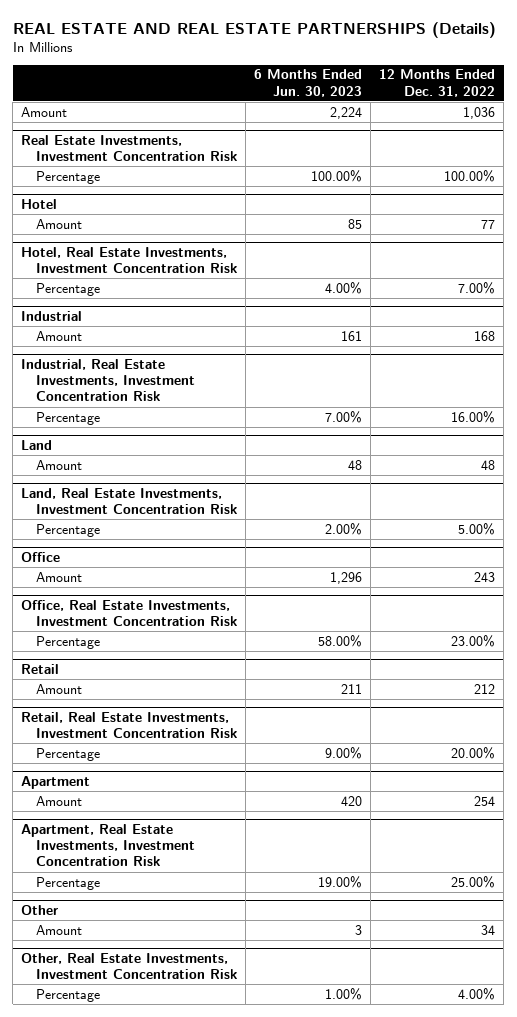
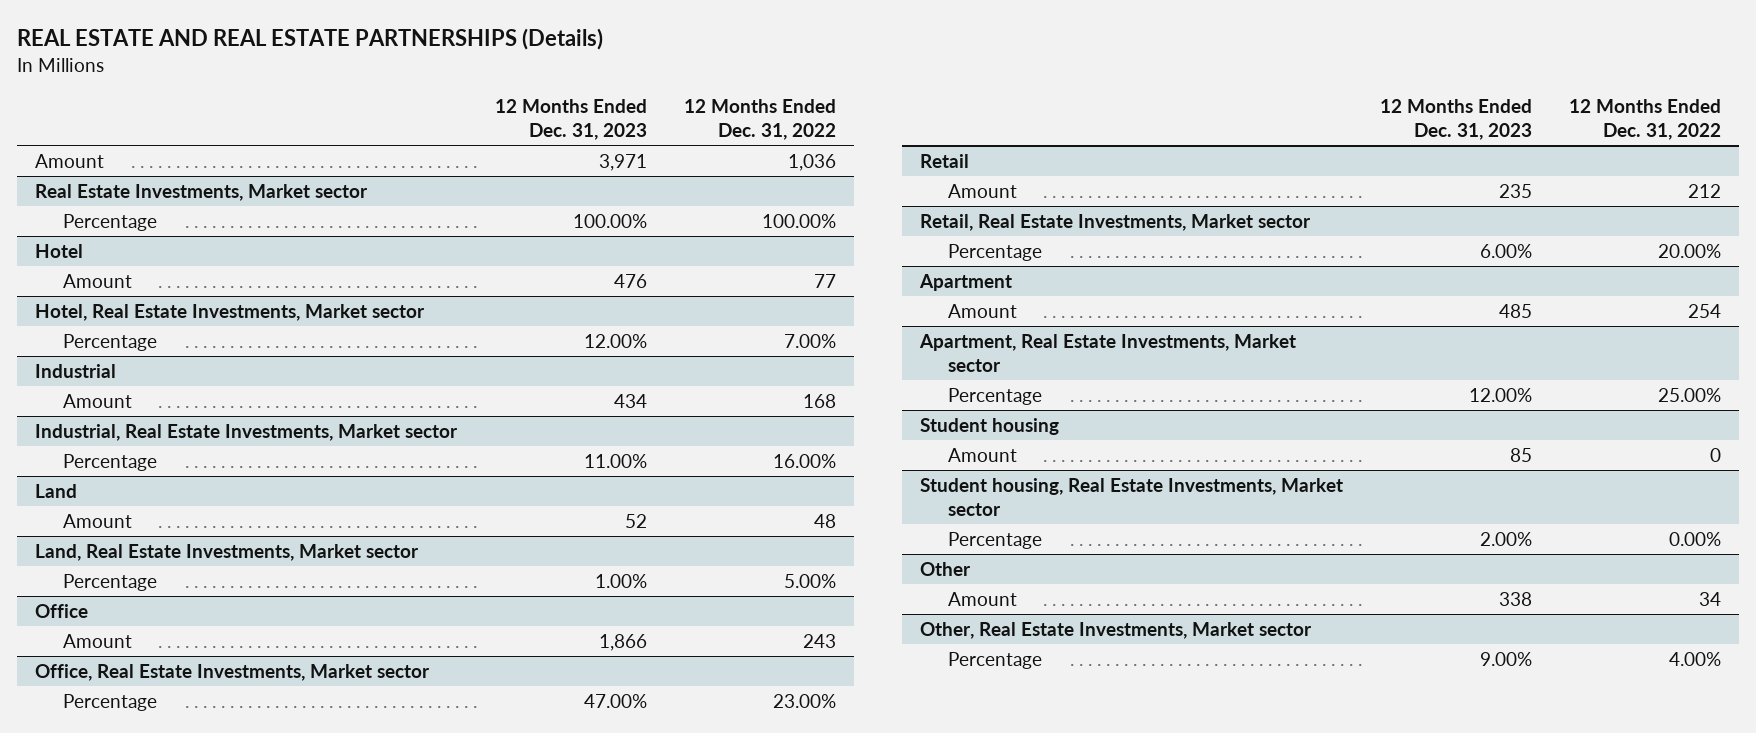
- | 6 Months Ended Jun. 30, 2023 | 12 Months Ended Dec. 31, 2022
+ | 12 Months Ended Dec. 31, 2023 | 12 Months Ended Dec. 31, 2022
- Real Estate Investments, Investment Concentration Risk
+ Real Estate Investments, Market sector
- Hotel, Real Estate Investments, Investment Concentration Risk
+ Hotel, Real Estate Investments, Market sector
- Industrial, Real Estate Investments, Investment Concentration Risk
+ Industrial, Real Estate Investments, Market sector
- Land, Real Estate Investments, Investment Concentration Risk
+ Land, Real Estate Investments, Market sector
- Office, Real Estate Investments, Investment Concentration Risk
+ Office, Real Estate Investments, Market sector
- Retail, Real Estate Investments, Investment Concentration Risk
+ Retail, Real Estate Investments, Market sector
- Apartment, Real Estate Investments, Investment Concentration Risk
+ Apartment, Real Estate Investments, Market sector
+ Student housing
+ Amount | 85 | 0
+ Student housing, Real Estate Investments, Market sector
+ Percentage | 2.00% | 0.00%
- Other, Real Estate Investments, Investment Concentration Risk
+ Other, Real Estate Investments, Market sector

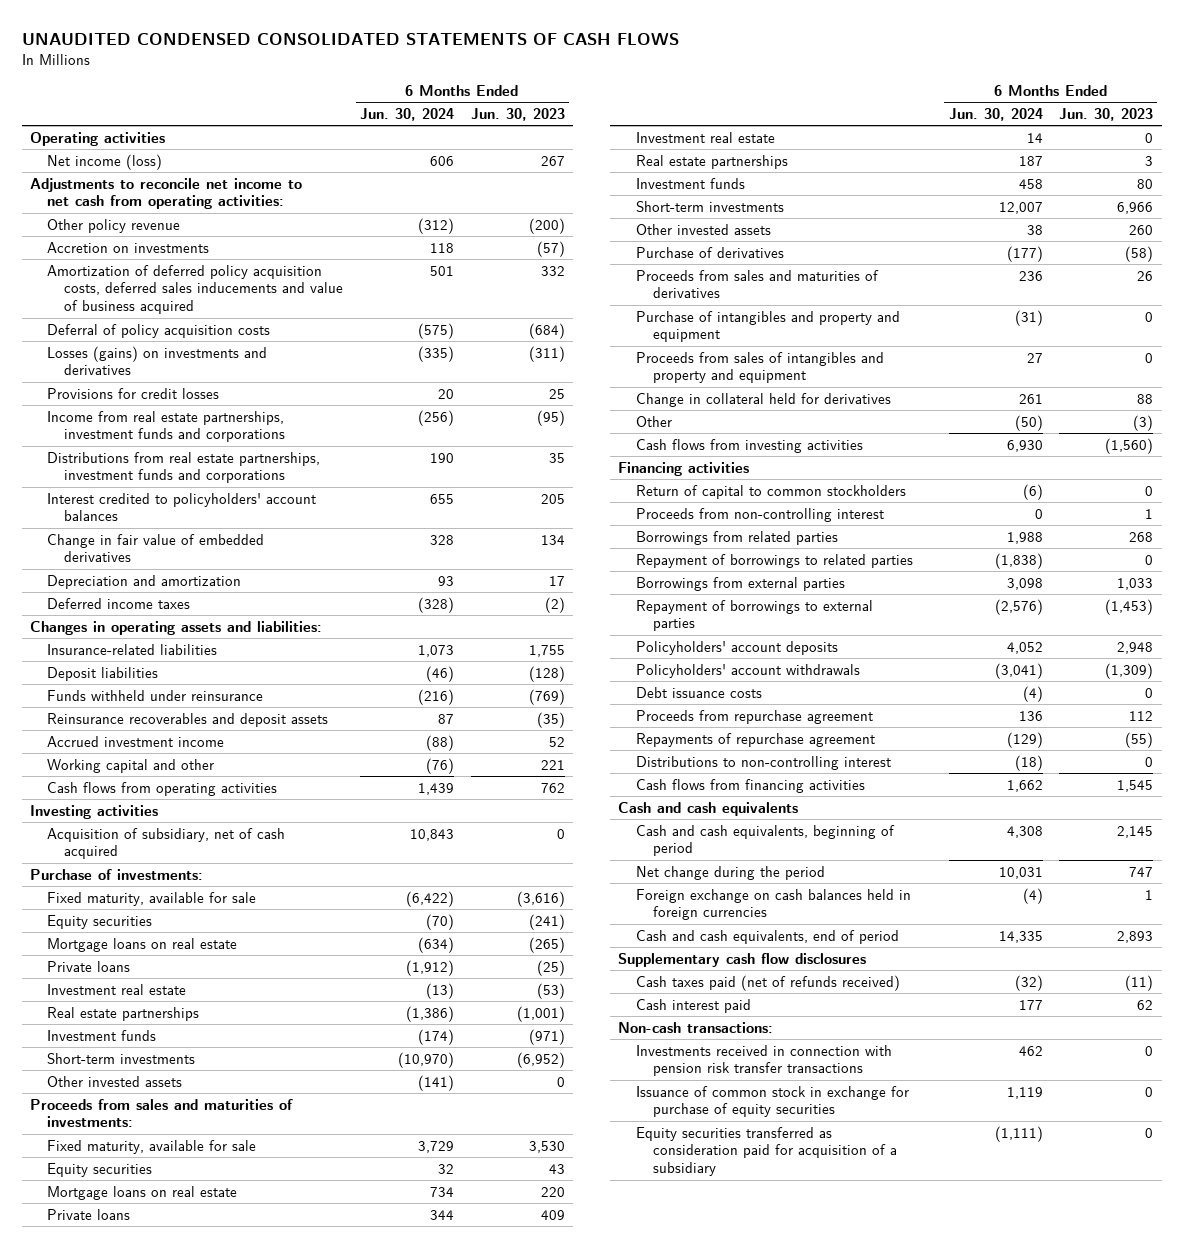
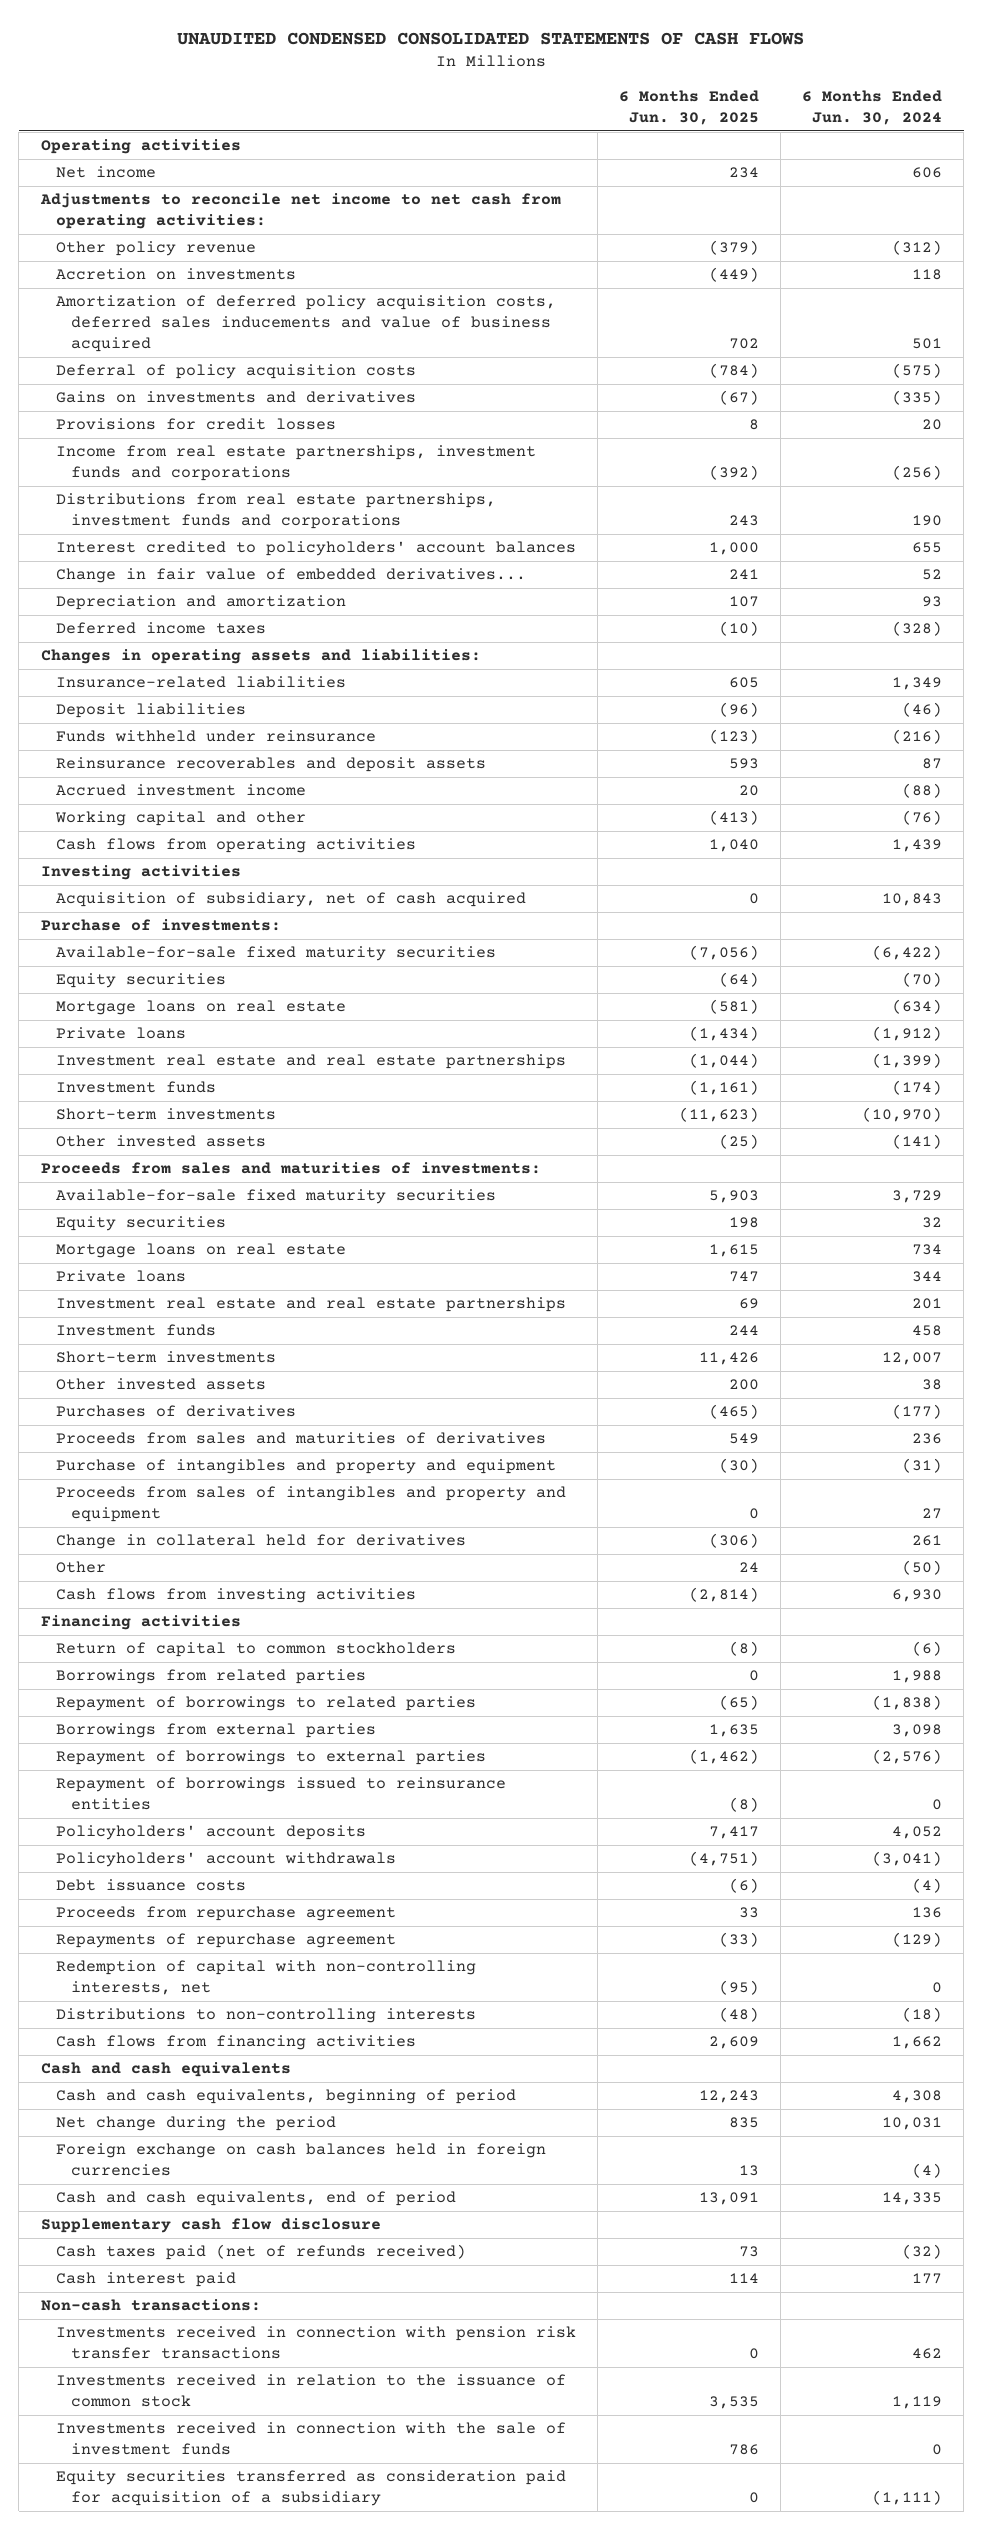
- | 6 Months Ended Jun. 30, 2024 | 6 Months Ended Jun. 30, 2023
+ | 6 Months Ended Jun. 30, 2025 | 6 Months Ended Jun. 30, 2024
- Net income (loss) | 606 | 267
+ Net income | 234 | 606
- Losses (gains) on investments and derivatives | (335) | (311)
+ Gains on investments and derivatives | (67) | (335)
- Change in fair value of embedded derivatives | 328 | 134
+ Change in fair value of embedded derivatives... | 241 | 52
- Insurance-related liabilities | 1,073 | 1,755
+ Insurance-related liabilities | 605 | 1,349
- Fixed maturity, available for sale | (6,422) | (3,616)
+ Available-for-sale fixed maturity securities | (7,056) | (6,422)
- Investment real estate | (13) | (53)
- Real estate partnerships | (1,386) | (1,001)
+ Investment real estate and real estate partnerships | (1,044) | (1,399)
- Fixed maturity, available for sale | 3,729 | 3,530
+ Available-for-sale fixed maturity securities | 5,903 | 3,729
- Investment real estate | 14 | 0
- Real estate partnerships | 187 | 3
+ Investment real estate and real estate partnerships | 69 | 201
- Purchase of derivatives | (177) | (58)
+ Purchases of derivatives | (465) | (177)
- Proceeds from non-controlling interest | 0 | 1
+ Repayment of borrowings issued to reinsurance entities | (8) | 0
- Distributions to non-controlling interest | (18) | 0
+ Redemption of capital with non-controlling interests, net | (95) | 0
+ Distributions to non-controlling interests | (48) | (18)
- Supplementary cash flow disclosures
+ Supplementary cash flow disclosure
- Issuance of common stock in exchange for purchase of equity securities | 1,119 | 0
+ Investments received in relation to the issuance of common stock | 3,535 | 1,119
+ Investments received in connection with the sale of investment funds | 786 | 0

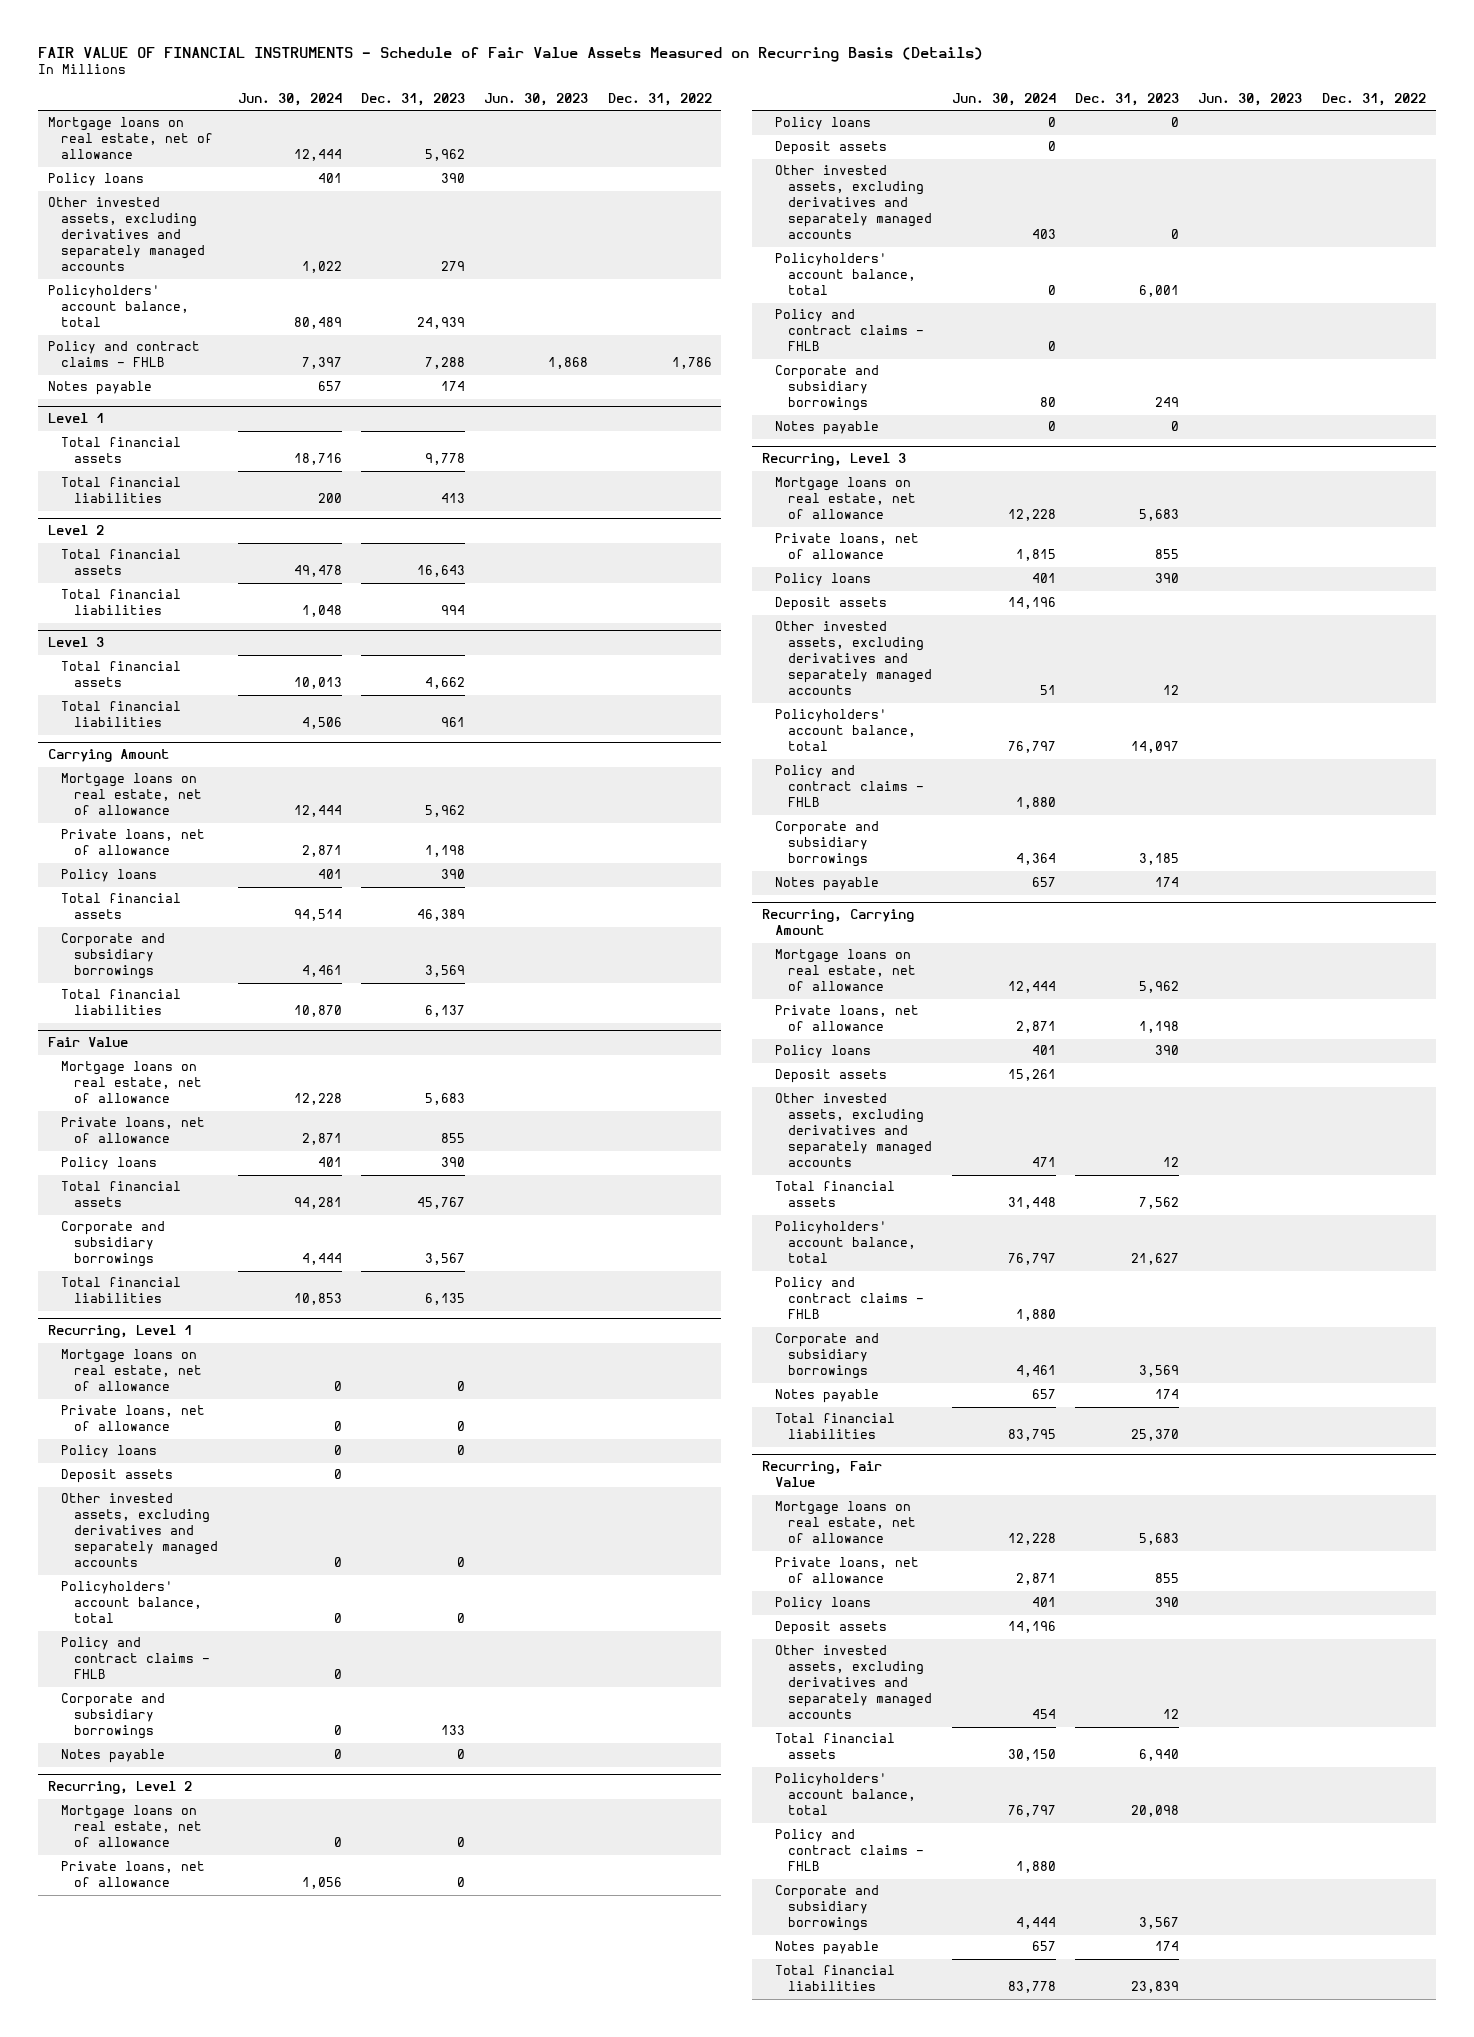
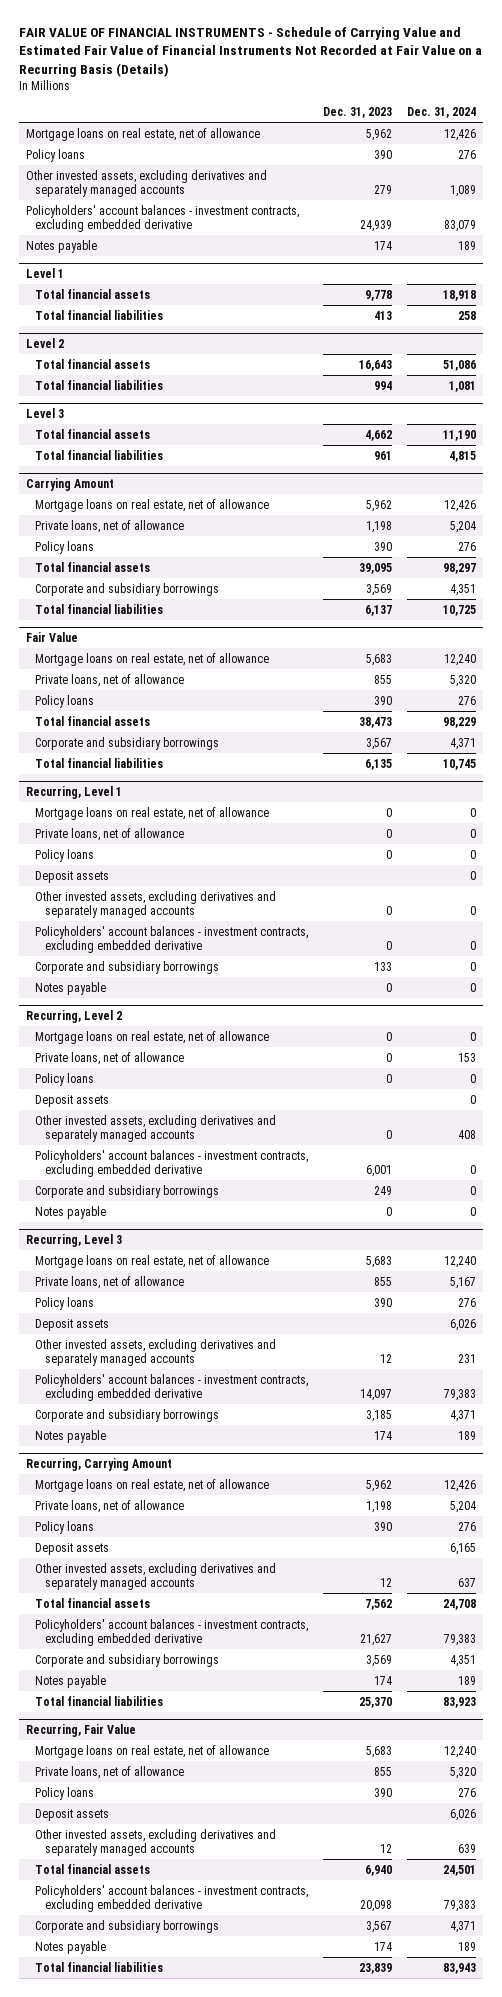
- FAIR VALUE OF FINANCIAL INSTRUMENTS - Schedule of Fair Value Assets Measured on Recurring Basis (Details)
+ FAIR VALUE OF FINANCIAL INSTRUMENTS - Schedule of Carrying Value and Estimated Fair Value of Financial Instruments Not Recorded at Fair Value on a Recurring Basis (Details)
- | Jun. 30, 2024 | Dec. 31, 2023 | Jun. 30, 2023 | Dec. 31, 2022
+ | Dec. 31, 2023 | Dec. 31, 2024
- Policyholders' account balance, total | 80,489 | 24,939 | |
- Policy and contract claims - FHLB | 7,397 | 7,288 | 1,868 | 1,786
+ Policyholders' account balances - investment contracts, excluding embedded derivative | 24,939 | 83,079
@ Carrying Amount
- Total financial assets | 94,514 | 46,389 | |
+ Total financial assets | 39,095 | 98,297
@ Fair Value
- Total financial assets | 94,281 | 45,767 | |
+ Total financial assets | 38,473 | 98,229
@ Recurring, Level 1
- Policyholders' account balance, total | 0 | 0 | |
- Policy and contract claims - FHLB | 0 | | |
+ Policyholders' account balances - investment contracts, excluding embedded derivative | 0 | 0
@ Recurring, Level 2
- Policyholders' account balance, total | 0 | 6,001 | |
- Policy and contract claims - FHLB | 0 | | |
+ Policyholders' account balances - investment contracts, excluding embedded derivative | 6,001 | 0
@ Recurring, Level 3
- Policyholders' account balance, total | 76,797 | 14,097 | |
- Policy and contract claims - FHLB | 1,880 | | |
+ Policyholders' account balances - investment contracts, excluding embedded derivative | 14,097 | 79,383
@ Recurring, Carrying Amount
- Policyholders' account balance, total | 76,797 | 21,627 | |
- Policy and contract claims - FHLB | 1,880 | | |
+ Policyholders' account balances - investment contracts, excluding embedded derivative | 21,627 | 79,383
@ Recurring, Fair Value
- Policyholders' account balance, total | 76,797 | 20,098 | |
- Policy and contract claims - FHLB | 1,880 | | |
+ Policyholders' account balances - investment contracts, excluding embedded derivative | 20,098 | 79,383

